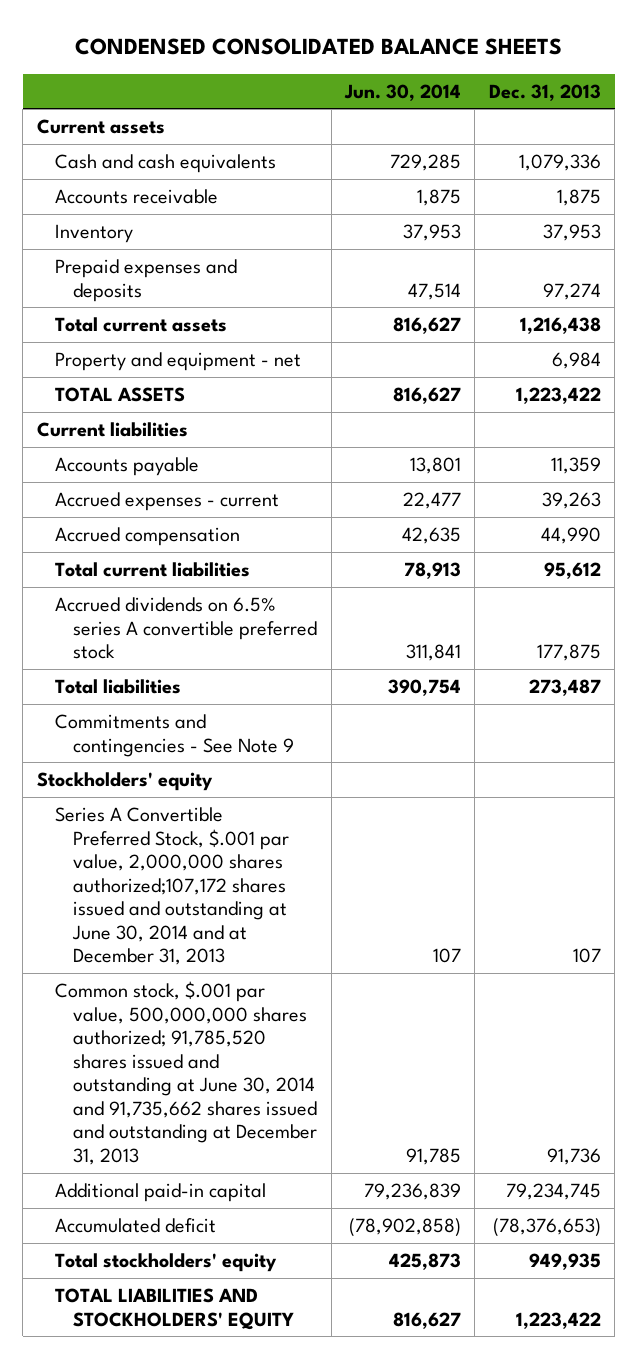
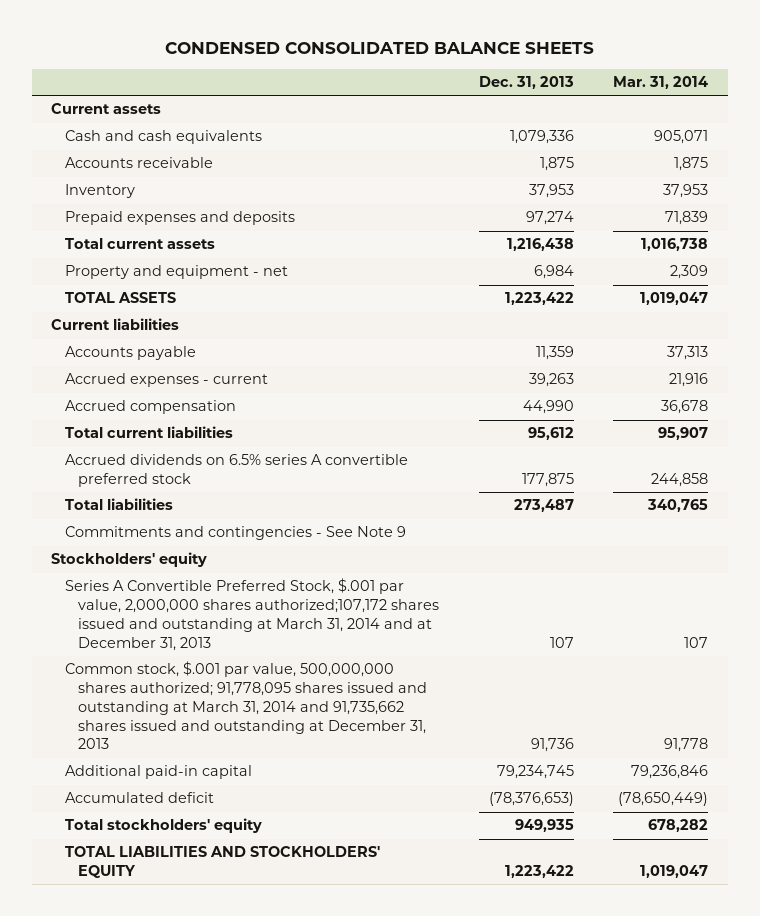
- | Jun. 30, 2014 | Dec. 31, 2013
+ | Dec. 31, 2013 | Mar. 31, 2014
- Series A Convertible Preferred Stock, $.001 par value, 2,000,000 shares authorized;107,172 shares issued and outstanding at June 30, 2014 and at December 31, 2013 | 107 | 107
- Common stock, $.001 par value, 500,000,000 shares authorized; 91,785,520 shares issued and outstanding at June 30, 2014 and 91,735,662 shares issued and outstanding at December 31, 2013 | 91,785 | 91,736
+ Series A Convertible Preferred Stock, $.001 par value, 2,000,000 shares authorized;107,172 shares issued and outstanding at March 31, 2014 and at December 31, 2013 | 107 | 107
+ Common stock, $.001 par value, 500,000,000 shares authorized; 91,778,095 shares issued and outstanding at March 31, 2014 and 91,735,662 shares issued and outstanding at December 31, 2013 | 91,736 | 91,778

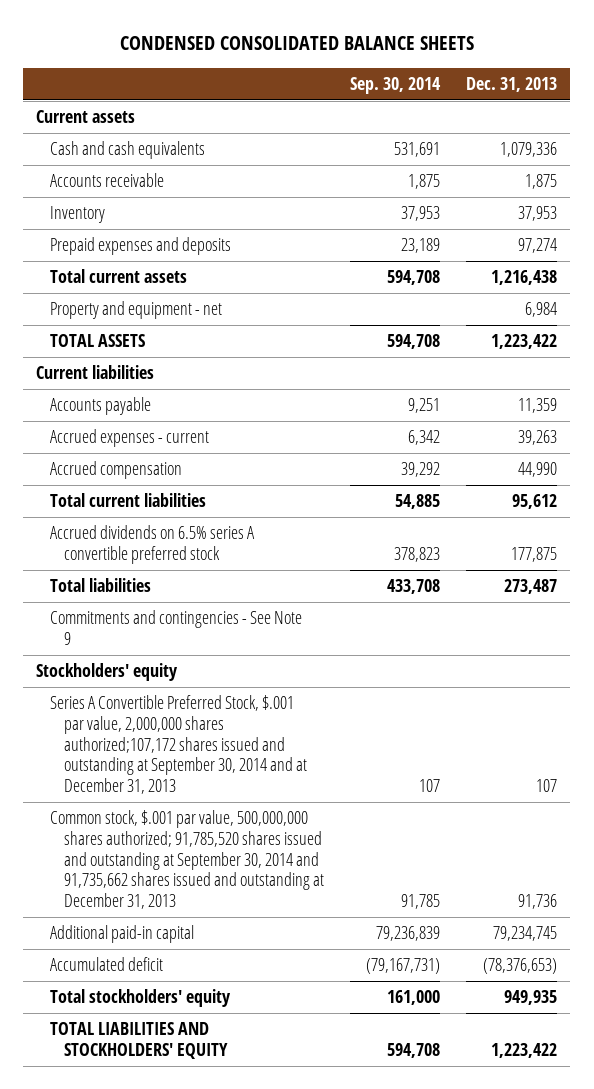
- | Dec. 31, 2013 | Mar. 31, 2014
+ | Sep. 30, 2014 | Dec. 31, 2013
- Series A Convertible Preferred Stock, $.001 par value, 2,000,000 shares authorized;107,172 shares issued and outstanding at March 31, 2014 and at December 31, 2013 | 107 | 107
- Common stock, $.001 par value, 500,000,000 shares authorized; 91,778,095 shares issued and outstanding at March 31, 2014 and 91,735,662 shares issued and outstanding at December 31, 2013 | 91,736 | 91,778
+ Series A Convertible Preferred Stock, $.001 par value, 2,000,000 shares authorized;107,172 shares issued and outstanding at September 30, 2014 and at December 31, 2013 | 107 | 107
+ Common stock, $.001 par value, 500,000,000 shares authorized; 91,785,520 shares issued and outstanding at September 30, 2014 and 91,735,662 shares issued and outstanding at December 31, 2013 | 91,785 | 91,736

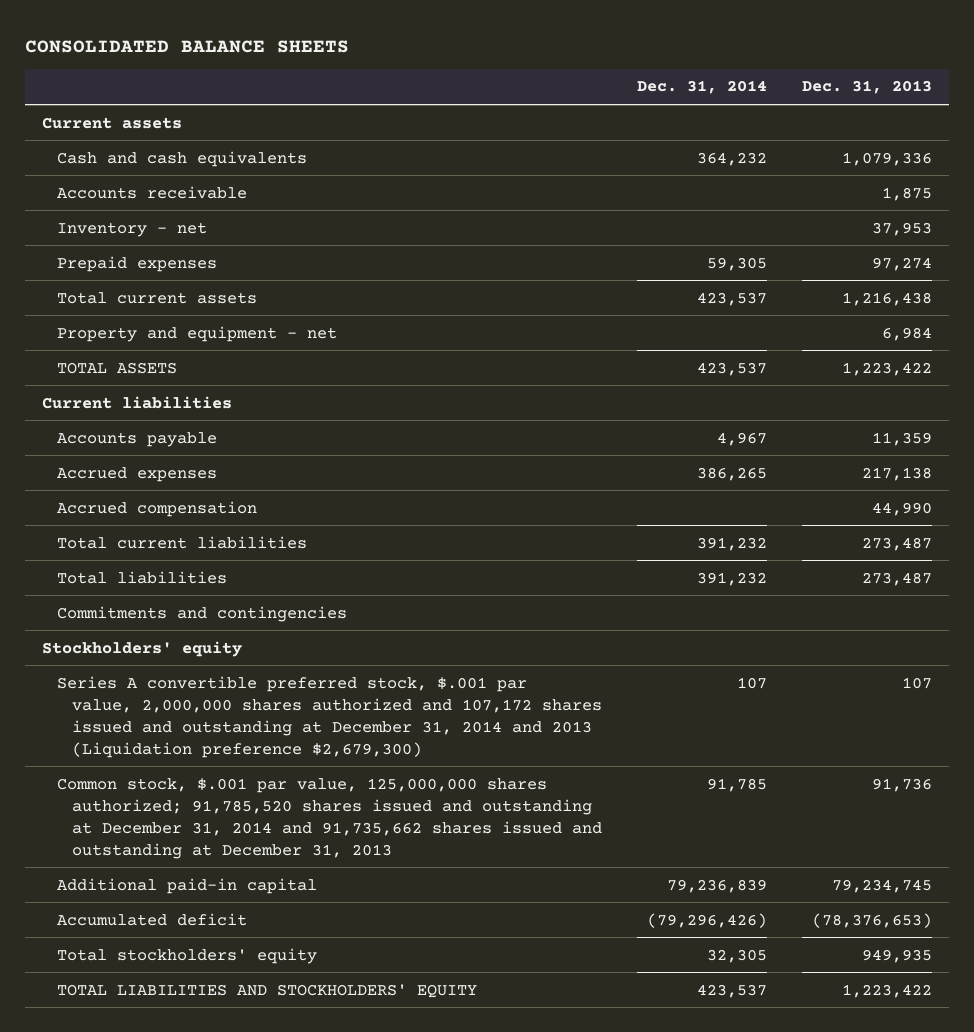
- CONDENSED CONSOLIDATED BALANCE SHEETS
+ CONSOLIDATED BALANCE SHEETS
- | Sep. 30, 2014 | Dec. 31, 2013
+ | Dec. 31, 2014 | Dec. 31, 2013
- Inventory | 37,953 | 37,953
- Prepaid expenses and deposits | 23,189 | 97,274
+ Inventory - net | | 37,953
+ Prepaid expenses | 59,305 | 97,274
- Accrued expenses - current | 6,342 | 39,263
+ Accrued expenses | 386,265 | 217,138
- Total current liabilities | 54,885 | 95,612
- Accrued dividends on 6.5% series A convertible preferred stock | 378,823 | 177,875
+ Total current liabilities | 391,232 | 273,487
- Commitments and contingencies - See Note 9
+ Commitments and contingencies
- Series A Convertible Preferred Stock, $.001 par value, 2,000,000 shares authorized;107,172 shares issued and outstanding at September 30, 2014 and at December 31, 2013 | 107 | 107
- Common stock, $.001 par value, 500,000,000 shares authorized; 91,785,520 shares issued and outstanding at September 30, 2014 and 91,735,662 shares issued and outstanding at December 31, 2013 | 91,785 | 91,736
+ Series A convertible preferred stock, $.001 par value, 2,000,000 shares authorized and 107,172 shares issued and outstanding at December 31, 2014 and 2013 (Liquidation preference $2,679,300) | 107 | 107
+ Common stock, $.001 par value, 125,000,000 shares authorized; 91,785,520 shares issued and outstanding at December 31, 2014 and 91,735,662 shares issued and outstanding at December 31, 2013 | 91,785 | 91,736

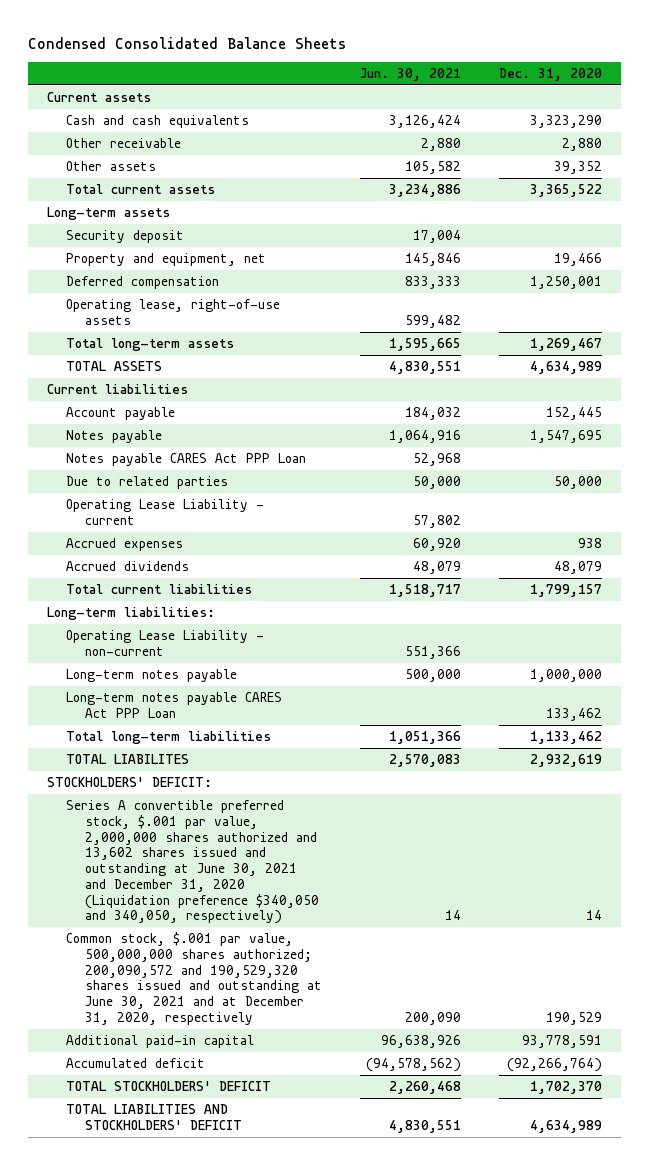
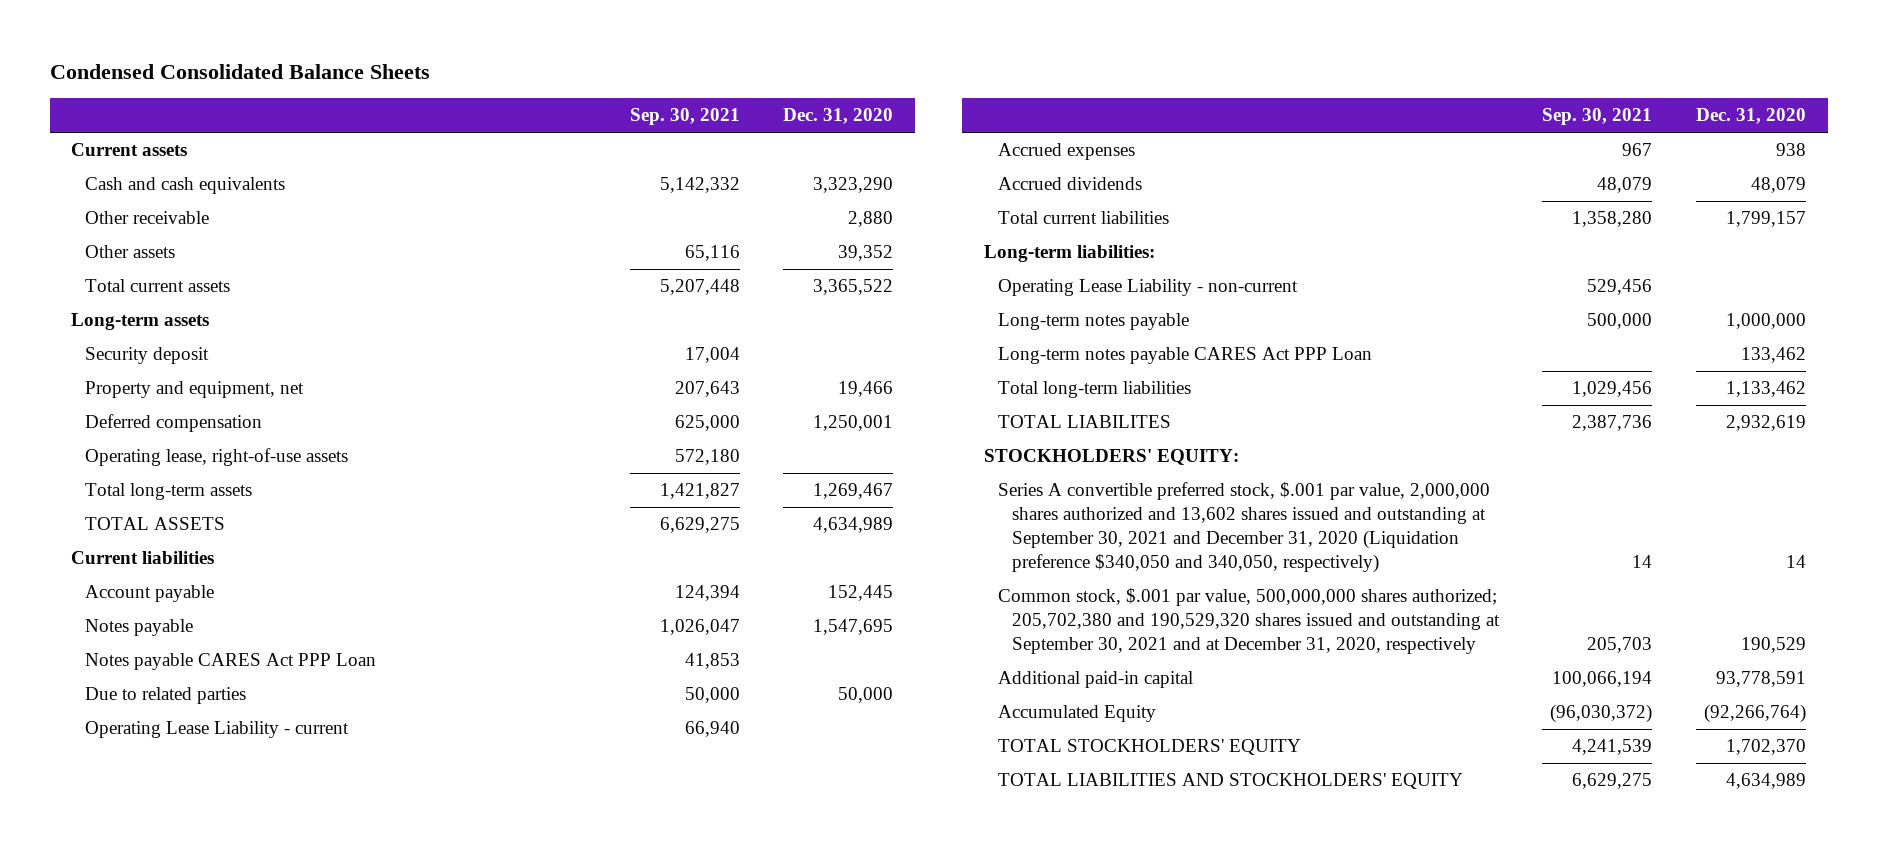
- | Jun. 30, 2021 | Dec. 31, 2020
+ | Sep. 30, 2021 | Dec. 31, 2020
- STOCKHOLDERS' DEFICIT:
- Series A convertible preferred stock, $.001 par value, 2,000,000 shares authorized and 13,602 shares issued and outstanding at June 30, 2021 and December 31, 2020 (Liquidation preference $340,050 and 340,050, respectively) | 14 | 14
- Common stock, $.001 par value, 500,000,000 shares authorized; 200,090,572 and 190,529,320 shares issued and outstanding at June 30, 2021 and at December 31, 2020, respectively | 200,090 | 190,529
+ STOCKHOLDERS' EQUITY:
+ Series A convertible preferred stock, $.001 par value, 2,000,000 shares authorized and 13,602 shares issued and outstanding at September 30, 2021 and December 31, 2020 (Liquidation preference $340,050 and 340,050, respectively) | 14 | 14
+ Common stock, $.001 par value, 500,000,000 shares authorized; 205,702,380 and 190,529,320 shares issued and outstanding at September 30, 2021 and at December 31, 2020, respectively | 205,703 | 190,529
- Accumulated deficit | (94,578,562) | (92,266,764)
- TOTAL STOCKHOLDERS' DEFICIT | 2,260,468 | 1,702,370
- TOTAL LIABILITIES AND STOCKHOLDERS' DEFICIT | 4,830,551 | 4,634,989
+ Accumulated Equity | (96,030,372) | (92,266,764)
+ TOTAL STOCKHOLDERS' EQUITY | 4,241,539 | 1,702,370
+ TOTAL LIABILITIES AND STOCKHOLDERS' EQUITY | 6,629,275 | 4,634,989

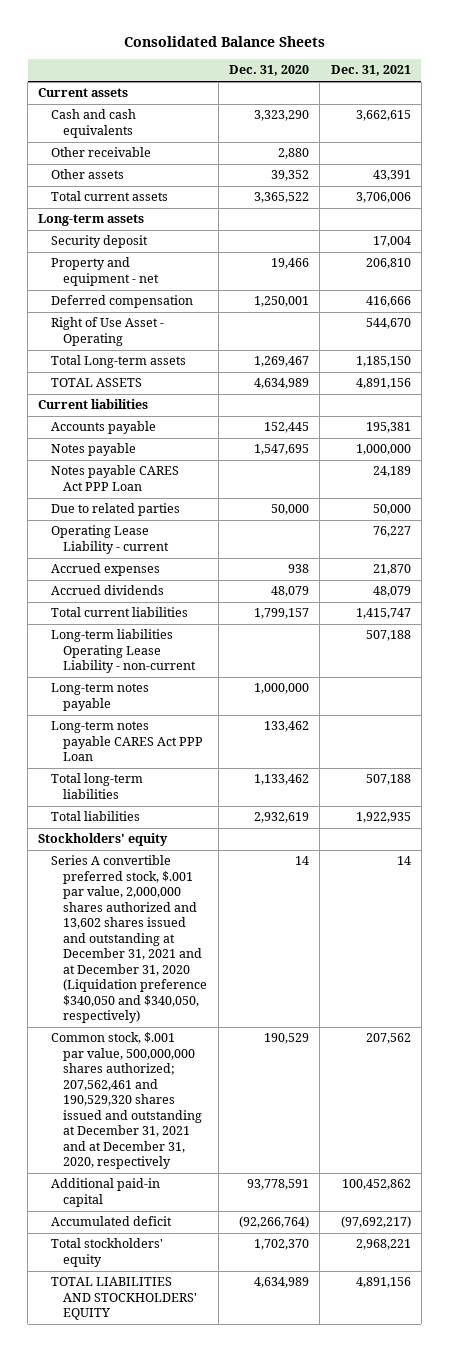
- Condensed Consolidated Balance Sheets
+ Consolidated Balance Sheets
- | Sep. 30, 2021 | Dec. 31, 2020
+ | Dec. 31, 2020 | Dec. 31, 2021
- Property and equipment, net | 207,643 | 19,466
+ Property and equipment - net | 19,466 | 206,810
- Operating lease, right-of-use assets | 572,180 |
- Total long-term assets | 1,421,827 | 1,269,467
+ Right of Use Asset - Operating | | 544,670
+ Total Long-term assets | 1,269,467 | 1,185,150
- Account payable | 124,394 | 152,445
+ Accounts payable | 152,445 | 195,381
- Long-term liabilities:
- Operating Lease Liability - non-current | 529,456 |
+ Long-term liabilities Operating Lease Liability - non-current | | 507,188
- TOTAL LIABILITES | 2,387,736 | 2,932,619
- STOCKHOLDERS' EQUITY:
- Series A convertible preferred stock, $.001 par value, 2,000,000 shares authorized and 13,602 shares issued and outstanding at September 30, 2021 and December 31, 2020 (Liquidation preference $340,050 and 340,050, respectively) | 14 | 14
- Common stock, $.001 par value, 500,000,000 shares authorized; 205,702,380 and 190,529,320 shares issued and outstanding at September 30, 2021 and at December 31, 2020, respectively | 205,703 | 190,529
+ Total liabilities | 2,932,619 | 1,922,935
+ Stockholders' equity
+ Series A convertible preferred stock, $.001 par value, 2,000,000 shares authorized and 13,602 shares issued and outstanding at December 31, 2021 and at December 31, 2020 (Liquidation preference $340,050 and $340,050, respectively) | 14 | 14
+ Common stock, $.001 par value, 500,000,000 shares authorized; 207,562,461 and 190,529,320 shares issued and outstanding at December 31, 2021 and at December 31, 2020, respectively | 190,529 | 207,562
- Accumulated Equity | (96,030,372) | (92,266,764)
- TOTAL STOCKHOLDERS' EQUITY | 4,241,539 | 1,702,370
+ Accumulated deficit | (92,266,764) | (97,692,217)
+ Total stockholders' equity | 1,702,370 | 2,968,221

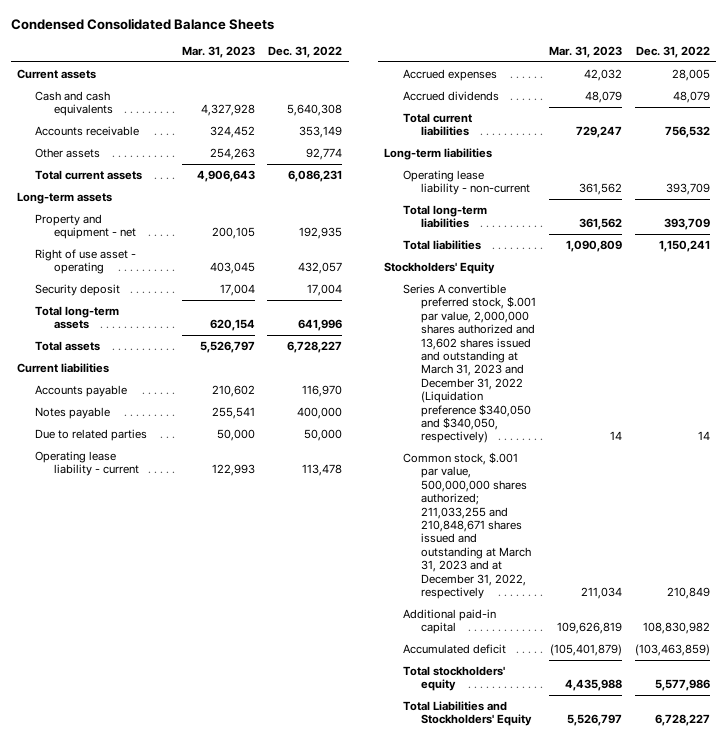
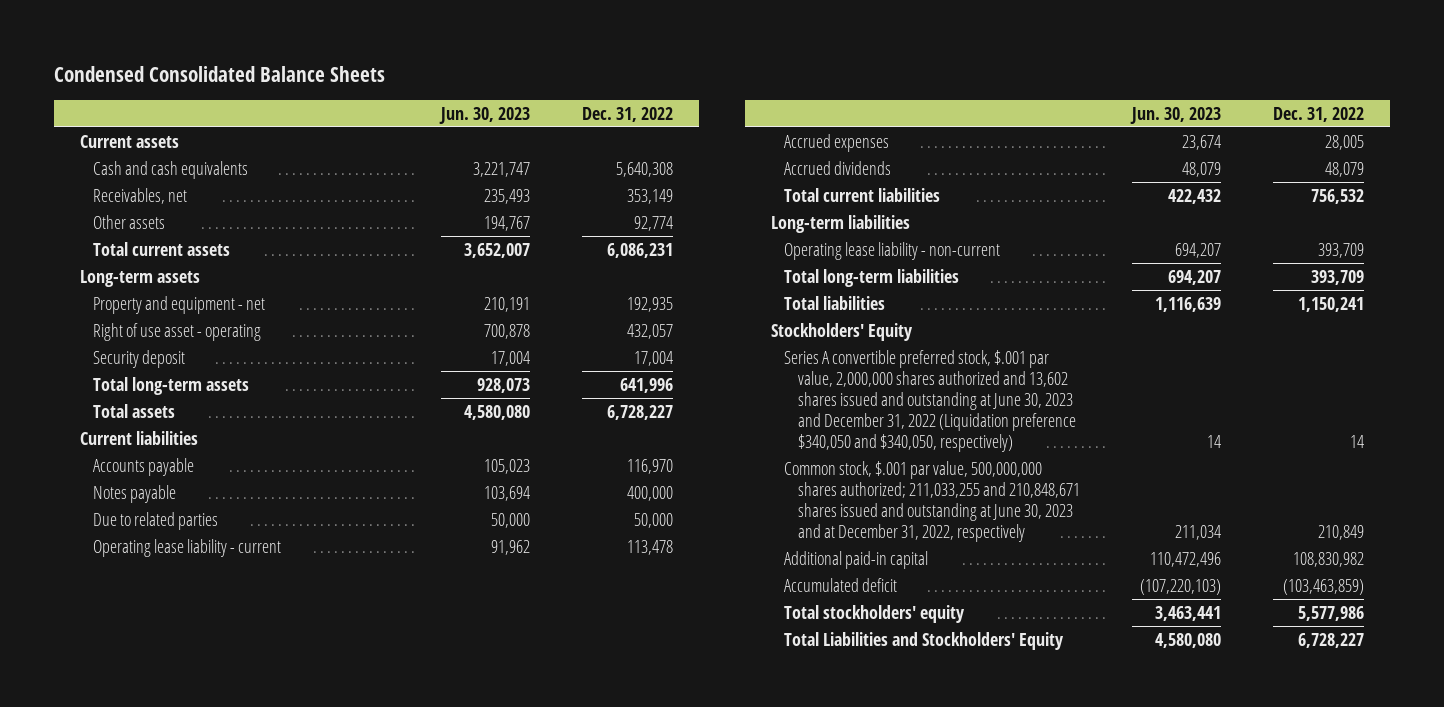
- | Mar. 31, 2023 | Dec. 31, 2022
+ | Jun. 30, 2023 | Dec. 31, 2022
- Accounts receivable | 324,452 | 353,149
+ Receivables, net | 235,493 | 353,149
- Series A convertible preferred stock, $.001 par value, 2,000,000 shares authorized and 13,602 shares issued and outstanding at March 31, 2023 and December 31, 2022 (Liquidation preference $340,050 and $340,050, respectively) | 14 | 14
- Common stock, $.001 par value, 500,000,000 shares authorized; 211,033,255 and 210,848,671 shares issued and outstanding at March 31, 2023 and at December 31, 2022, respectively | 211,034 | 210,849
+ Series A convertible preferred stock, $.001 par value, 2,000,000 shares authorized and 13,602 shares issued and outstanding at June 30, 2023 and December 31, 2022 (Liquidation preference $340,050 and $340,050, respectively) | 14 | 14
+ Common stock, $.001 par value, 500,000,000 shares authorized; 211,033,255 and 210,848,671 shares issued and outstanding at June 30, 2023 and at December 31, 2022, respectively | 211,034 | 210,849

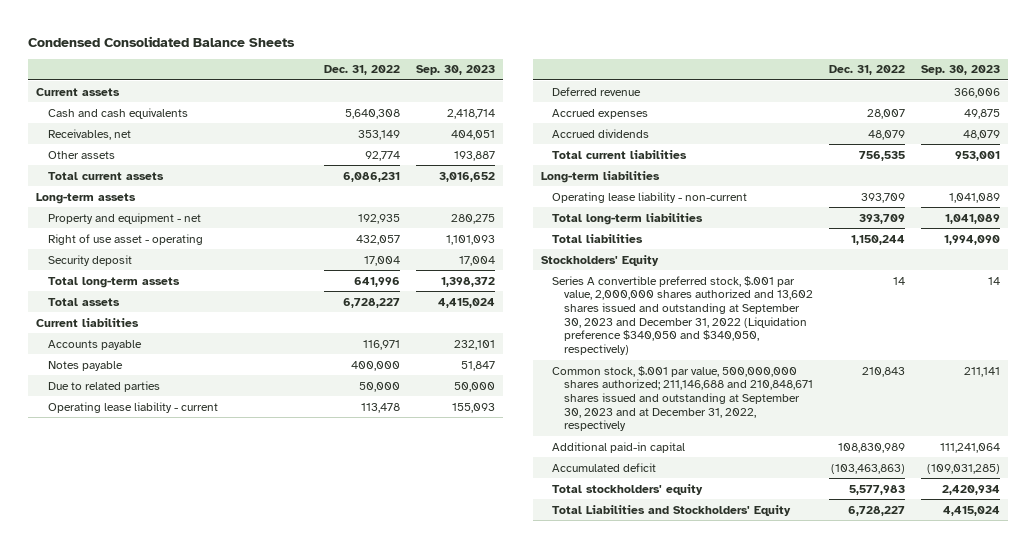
- | Jun. 30, 2023 | Dec. 31, 2022
+ | Dec. 31, 2022 | Sep. 30, 2023
- Accounts payable | 105,023 | 116,970
+ Accounts payable | 116,971 | 232,101
- Accrued expenses | 23,674 | 28,005
+ Deferred revenue | | 366,006
+ Accrued expenses | 28,007 | 49,875
- Total current liabilities | 422,432 | 756,532
+ Total current liabilities | 756,535 | 953,001
- Total liabilities | 1,116,639 | 1,150,241
+ Total liabilities | 1,150,244 | 1,994,090
- Series A convertible preferred stock, $.001 par value, 2,000,000 shares authorized and 13,602 shares issued and outstanding at June 30, 2023 and December 31, 2022 (Liquidation preference $340,050 and $340,050, respectively) | 14 | 14
- Common stock, $.001 par value, 500,000,000 shares authorized; 211,033,255 and 210,848,671 shares issued and outstanding at June 30, 2023 and at December 31, 2022, respectively | 211,034 | 210,849
- Additional paid-in capital | 110,472,496 | 108,830,982
- Accumulated deficit | (107,220,103) | (103,463,859)
- Total stockholders' equity | 3,463,441 | 5,577,986
+ Series A convertible preferred stock, $.001 par value, 2,000,000 shares authorized and 13,602 shares issued and outstanding at September 30, 2023 and December 31, 2022 (Liquidation preference $340,050 and $340,050, respectively) | 14 | 14
+ Common stock, $.001 par value, 500,000,000 shares authorized; 211,146,688 and 210,848,671 shares issued and outstanding at September 30, 2023 and at December 31, 2022, respectively | 210,843 | 211,141
+ Additional paid-in capital | 108,830,989 | 111,241,064
+ Accumulated deficit | (103,463,863) | (109,031,285)
+ Total stockholders' equity | 5,577,983 | 2,420,934

